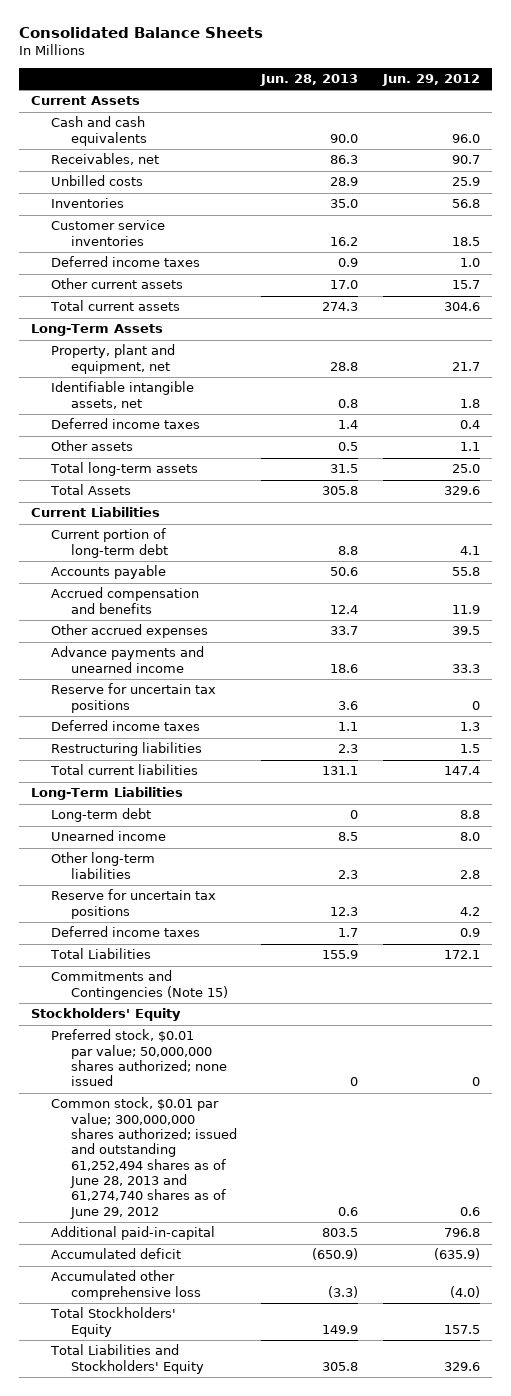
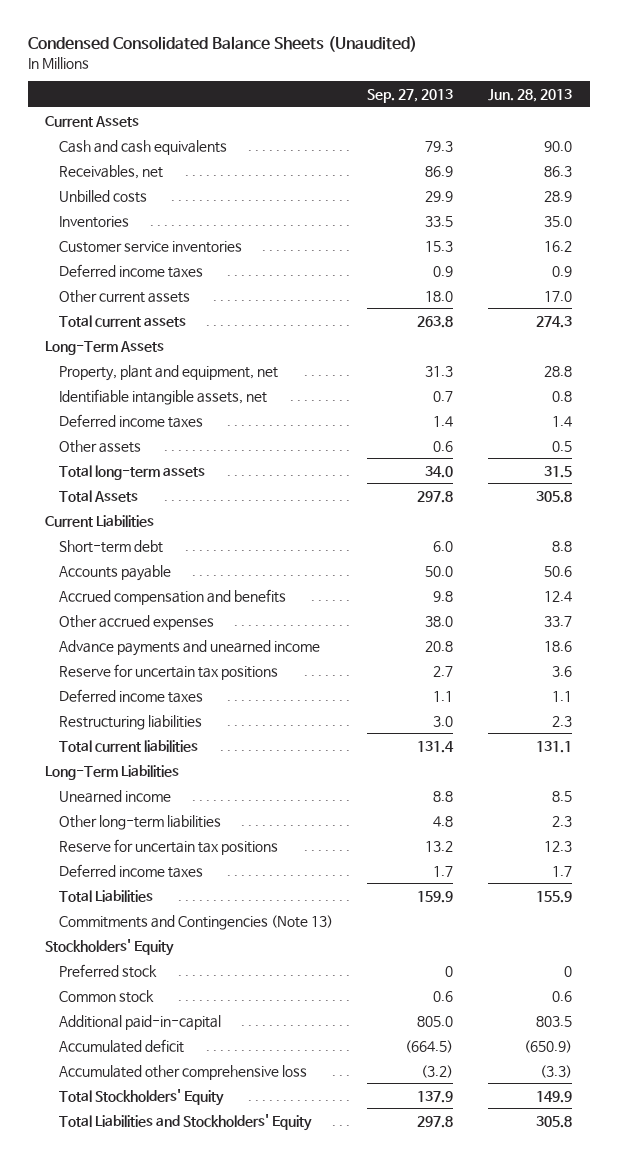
- Consolidated Balance Sheets
+ Condensed Consolidated Balance Sheets (Unaudited)
- | Jun. 28, 2013 | Jun. 29, 2012
+ | Sep. 27, 2013 | Jun. 28, 2013
- Current portion of long-term debt | 8.8 | 4.1
+ Short-term debt | 6.0 | 8.8
- Long-term debt | 0 | 8.8
- Commitments and Contingencies (Note 15)
+ Commitments and Contingencies (Note 13)
- Preferred stock, $0.01 par value; 50,000,000 shares authorized; none issued | 0 | 0
- Common stock, $0.01 par value; 300,000,000 shares authorized; issued and outstanding 61,252,494 shares as of June 28, 2013 and 61,274,740 shares as of June 29, 2012 | 0.6 | 0.6
+ Preferred stock | 0 | 0
+ Common stock | 0.6 | 0.6

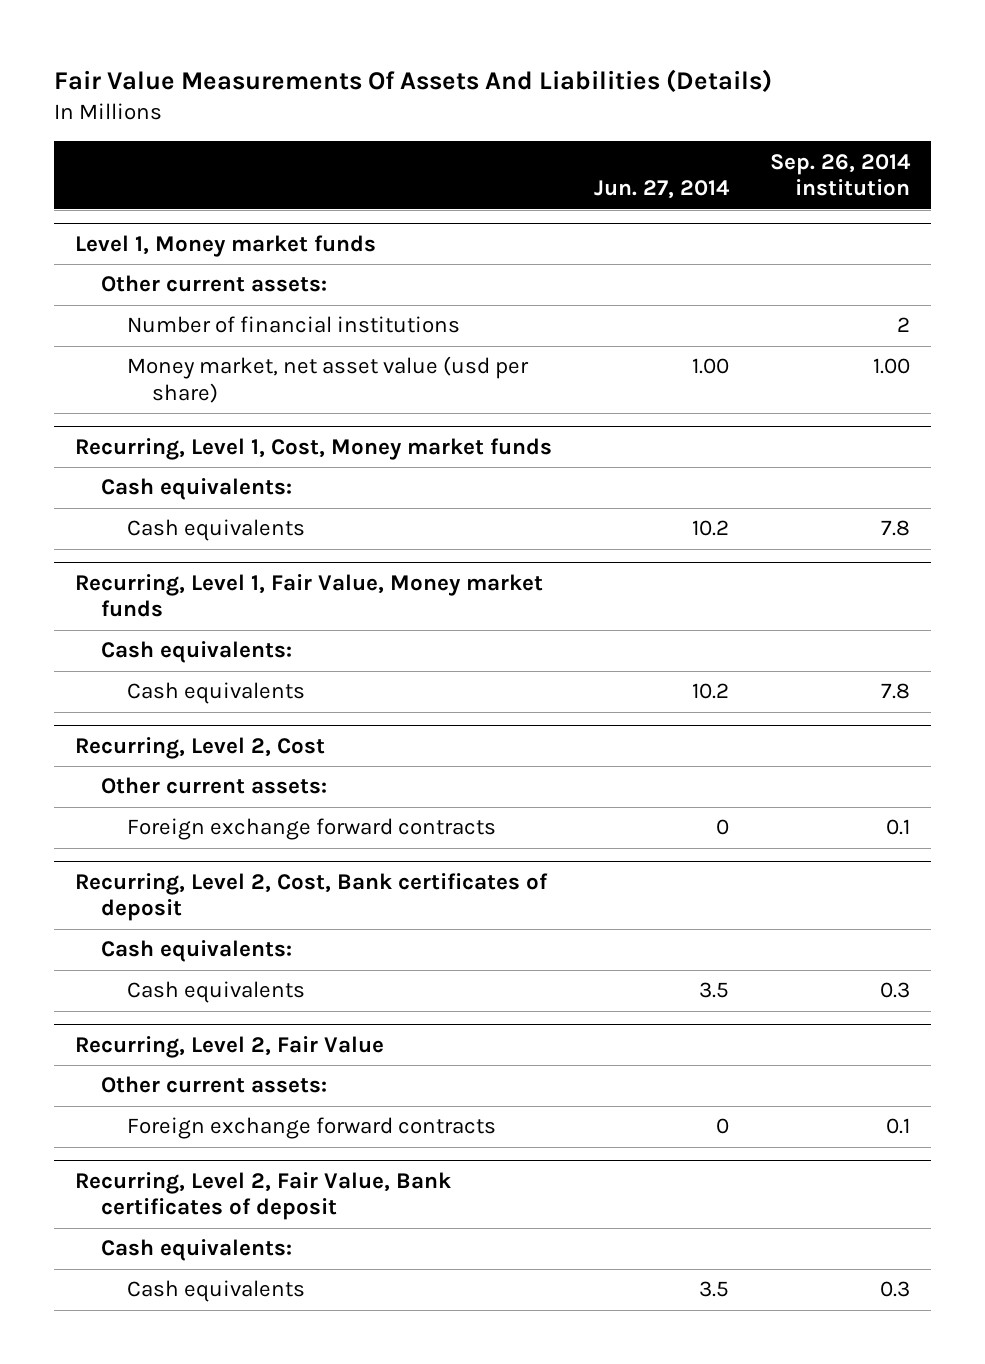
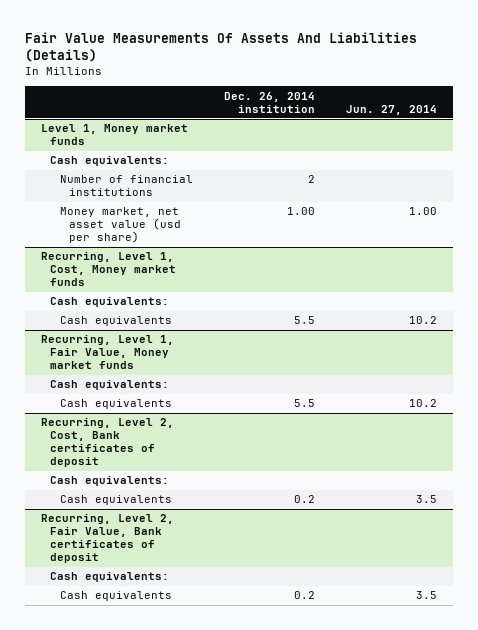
- | Jun. 27, 2014 | Sep. 26, 2014 institution
+ | Dec. 26, 2014 institution | Jun. 27, 2014
@ Level 1, Money market funds
- Other current assets:
+ Cash equivalents:
- Recurring, Level 2, Cost
- Other current assets:
- Foreign exchange forward contracts | 0 | 0.1
- Recurring, Level 2, Fair Value
- Other current assets:
- Foreign exchange forward contracts | 0 | 0.1

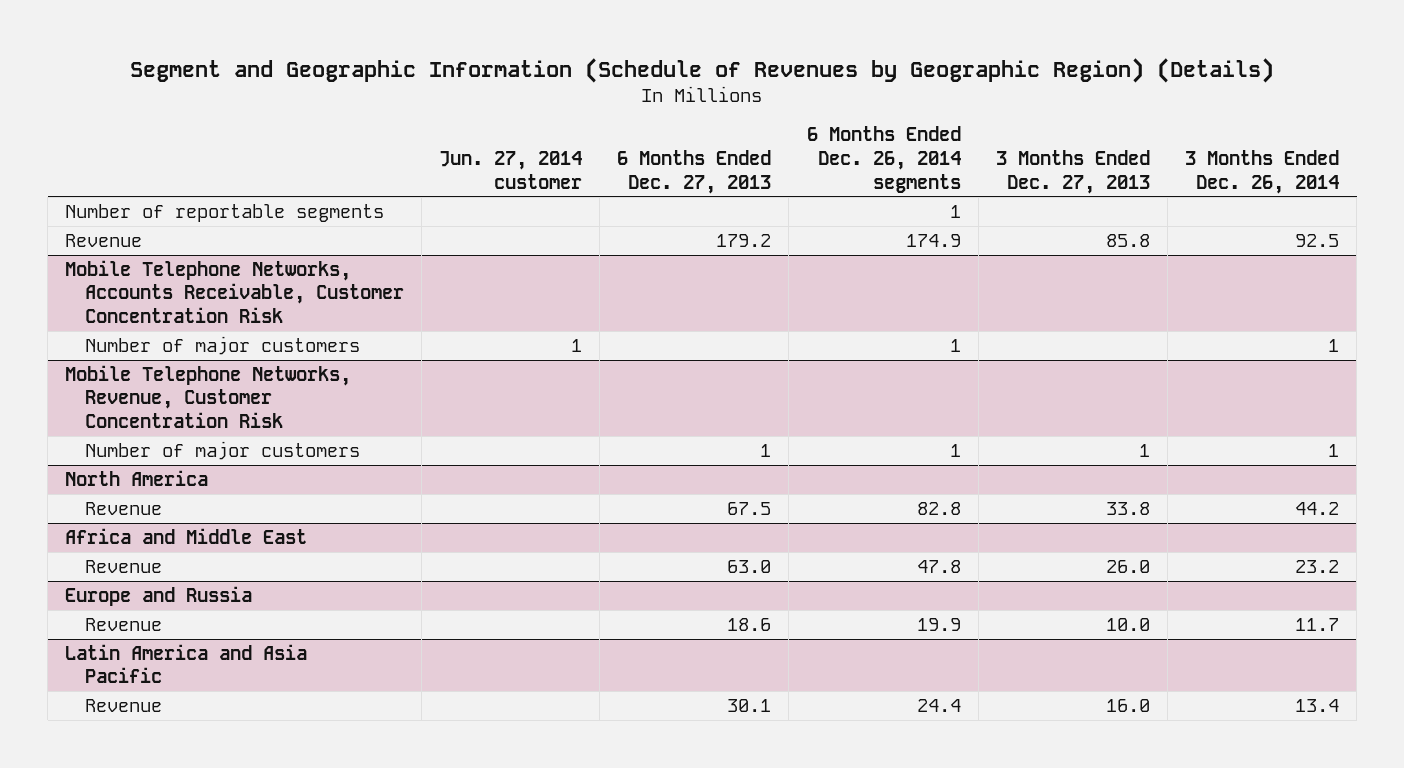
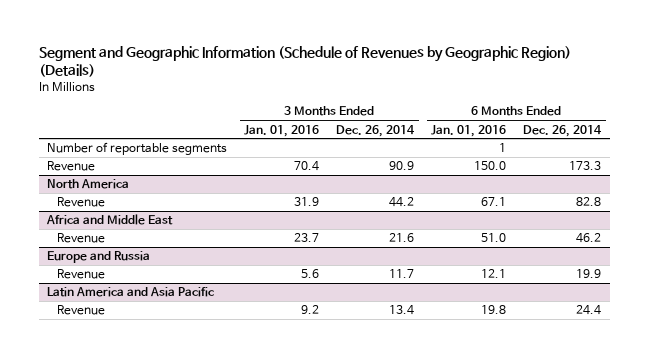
- | Jun. 27, 2014 customer | 6 Months Ended Dec. 27, 2013 | 6 Months Ended Dec. 26, 2014 segments | 3 Months Ended Dec. 27, 2013 | 3 Months Ended Dec. 26, 2014
+ | 3 Months Ended Jan. 01, 2016 | 3 Months Ended Dec. 26, 2014 | 6 Months Ended Jan. 01, 2016 | 6 Months Ended Dec. 26, 2014
- Revenue | | 179.2 | 174.9 | 85.8 | 92.5
- Mobile Telephone Networks, Accounts Receivable, Customer Concentration Risk
- Number of major customers | 1 | | 1 | | 1
- Mobile Telephone Networks, Revenue, Customer Concentration Risk
- Number of major customers | | 1 | 1 | 1 | 1
+ Revenue | 70.4 | 90.9 | 150.0 | 173.3
@ Africa and Middle East
- Revenue | | 63.0 | 47.8 | 26.0 | 23.2
+ Revenue | 23.7 | 21.6 | 51.0 | 46.2

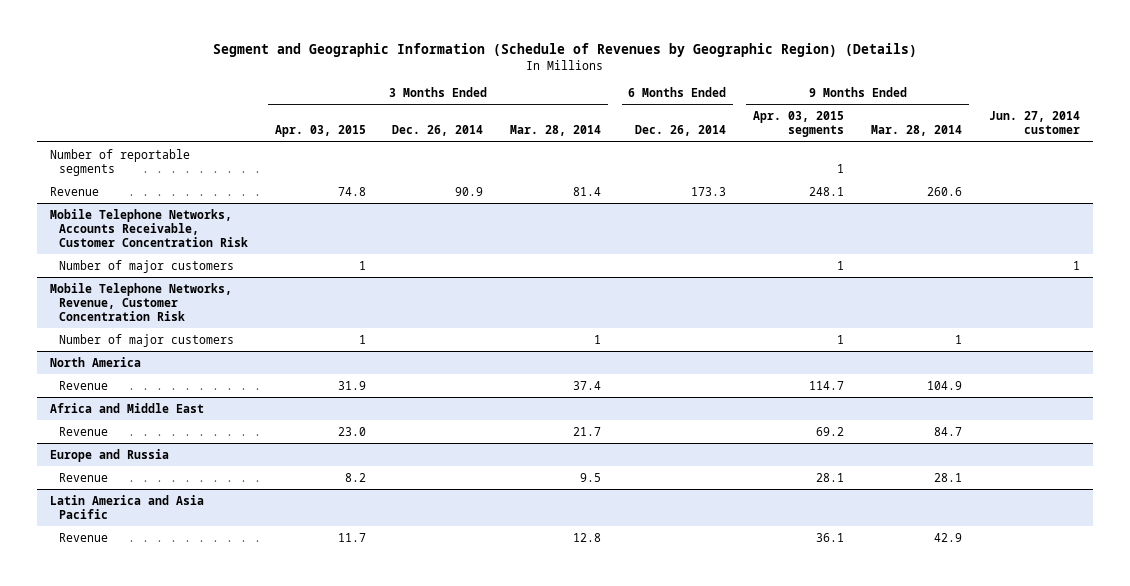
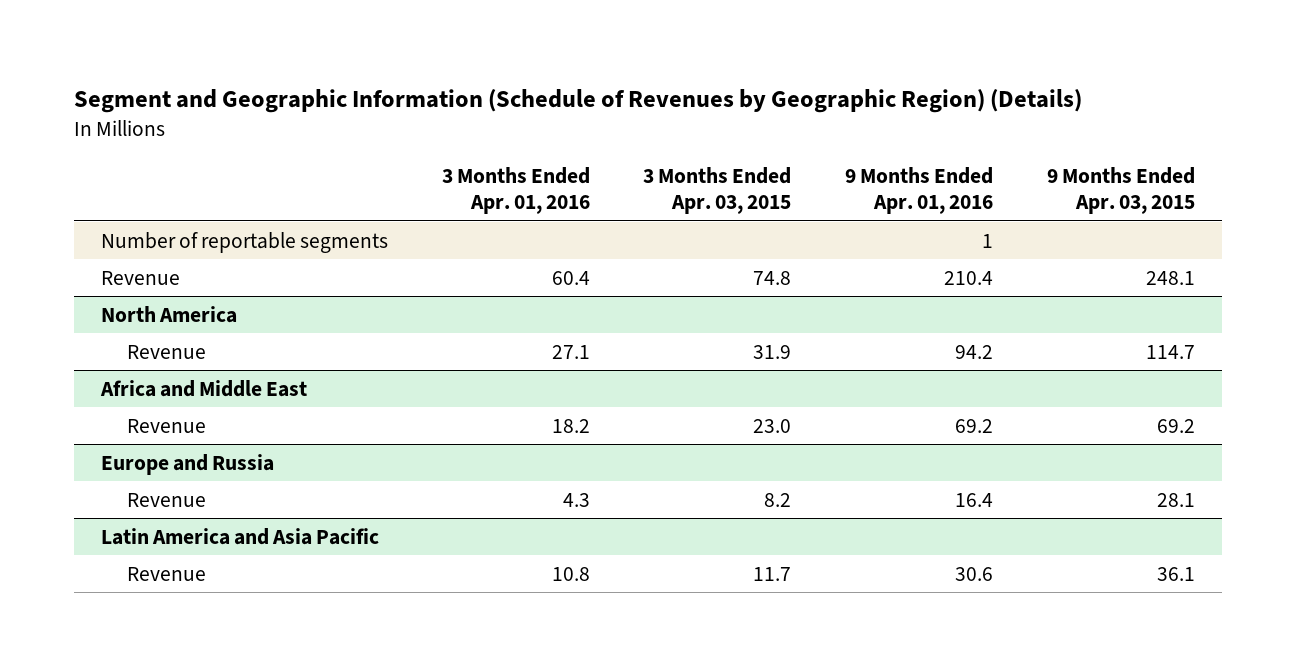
- | 3 Months Ended Apr. 03, 2015 | 3 Months Ended Dec. 26, 2014 | 3 Months Ended Mar. 28, 2014 | 6 Months Ended Dec. 26, 2014 | 9 Months Ended Apr. 03, 2015 segments | 9 Months Ended Mar. 28, 2014 | Jun. 27, 2014 customer
+ | 3 Months Ended Apr. 01, 2016 | 3 Months Ended Apr. 03, 2015 | 9 Months Ended Apr. 01, 2016 | 9 Months Ended Apr. 03, 2015
- Mobile Telephone Networks, Accounts Receivable, Customer Concentration Risk
- Number of major customers | 1 | | | | 1 | | 1
- Mobile Telephone Networks, Revenue, Customer Concentration Risk
- Number of major customers | 1 | | 1 | | 1 | 1 |

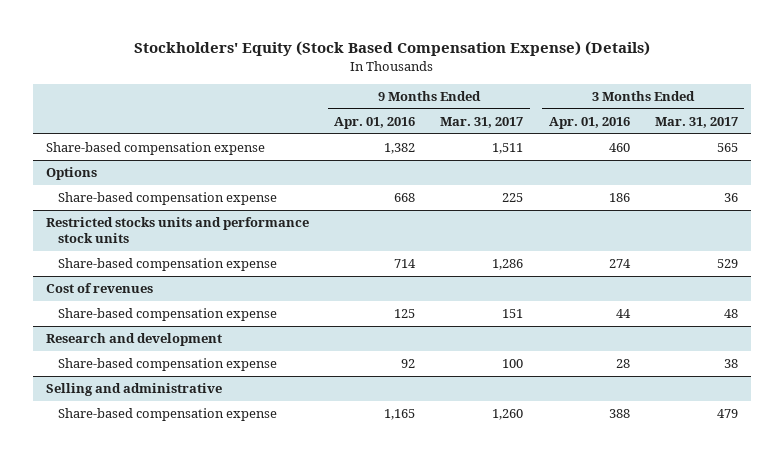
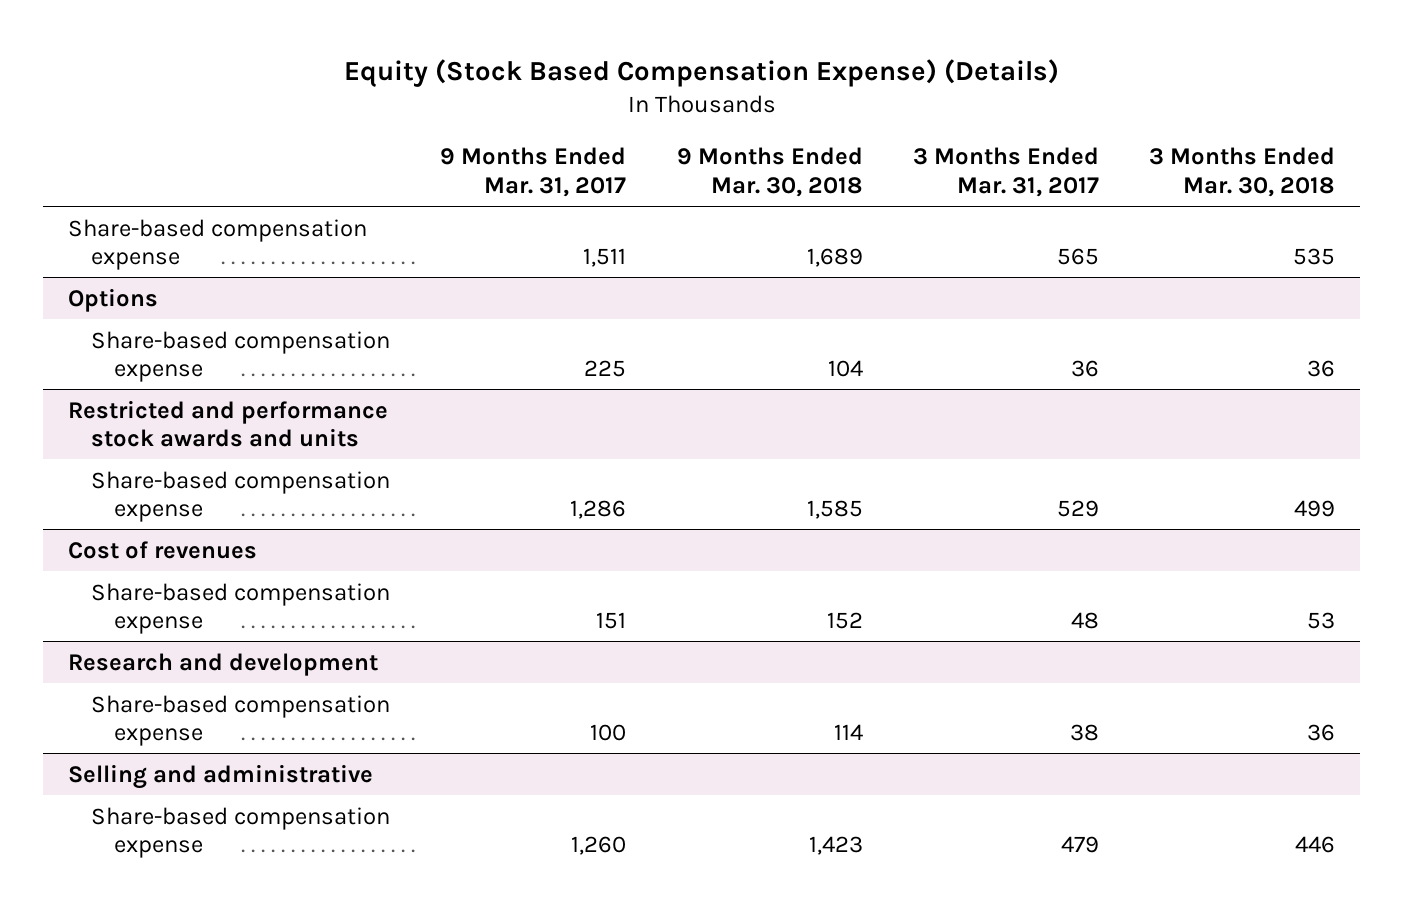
- Stockholders' Equity (Stock Based Compensation Expense) (Details)
+ Equity (Stock Based Compensation Expense) (Details)
- | 9 Months Ended Apr. 01, 2016 | 9 Months Ended Mar. 31, 2017 | 3 Months Ended Apr. 01, 2016 | 3 Months Ended Mar. 31, 2017
+ | 9 Months Ended Mar. 31, 2017 | 9 Months Ended Mar. 30, 2018 | 3 Months Ended Mar. 31, 2017 | 3 Months Ended Mar. 30, 2018
- Restricted stocks units and performance stock units
+ Restricted and performance stock awards and units

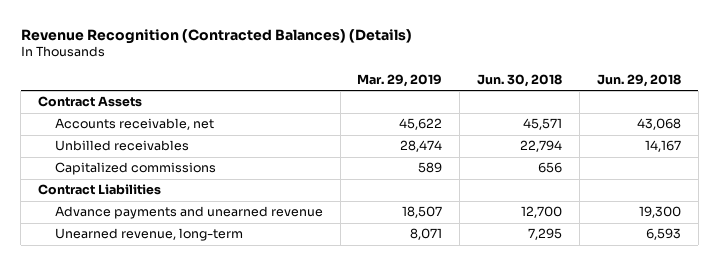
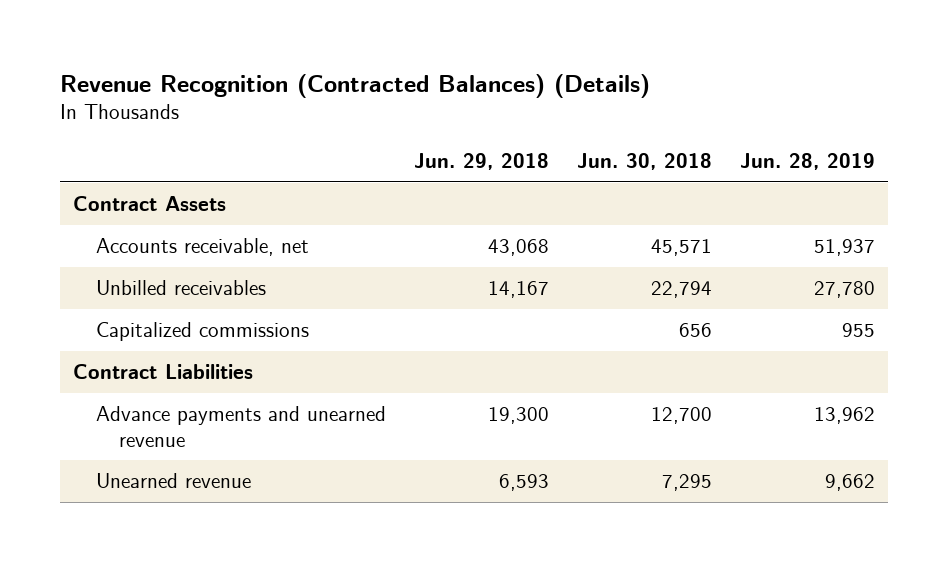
- | Mar. 29, 2019 | Jun. 30, 2018 | Jun. 29, 2018
+ | Jun. 29, 2018 | Jun. 30, 2018 | Jun. 28, 2019
- Unearned revenue, long-term | 8,071 | 7,295 | 6,593
+ Unearned revenue | 6,593 | 7,295 | 9,662

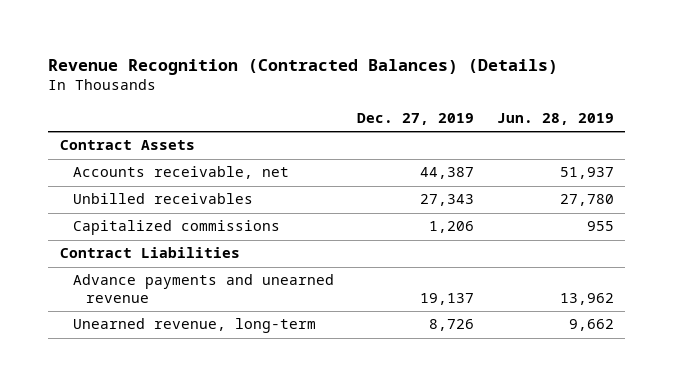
- | Jun. 29, 2018 | Jun. 30, 2018 | Jun. 28, 2019
+ | Dec. 27, 2019 | Jun. 28, 2019
- Unearned revenue | 6,593 | 7,295 | 9,662
+ Unearned revenue, long-term | 8,726 | 9,662

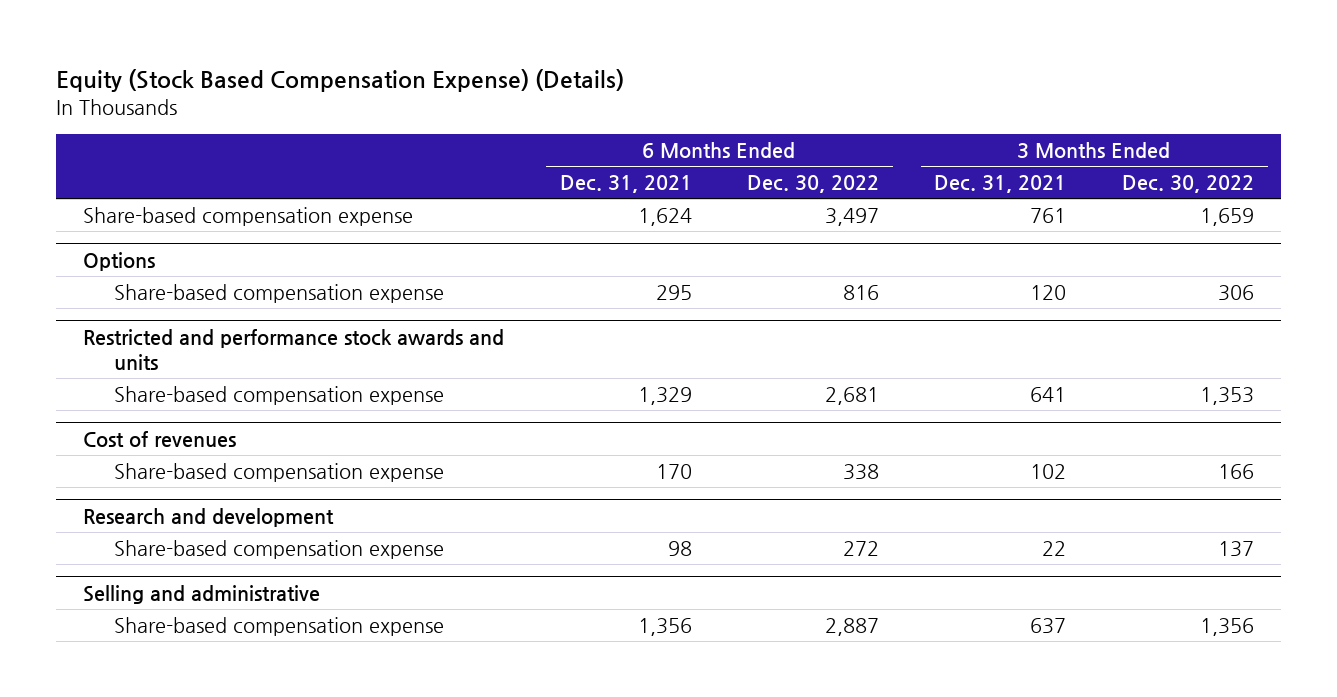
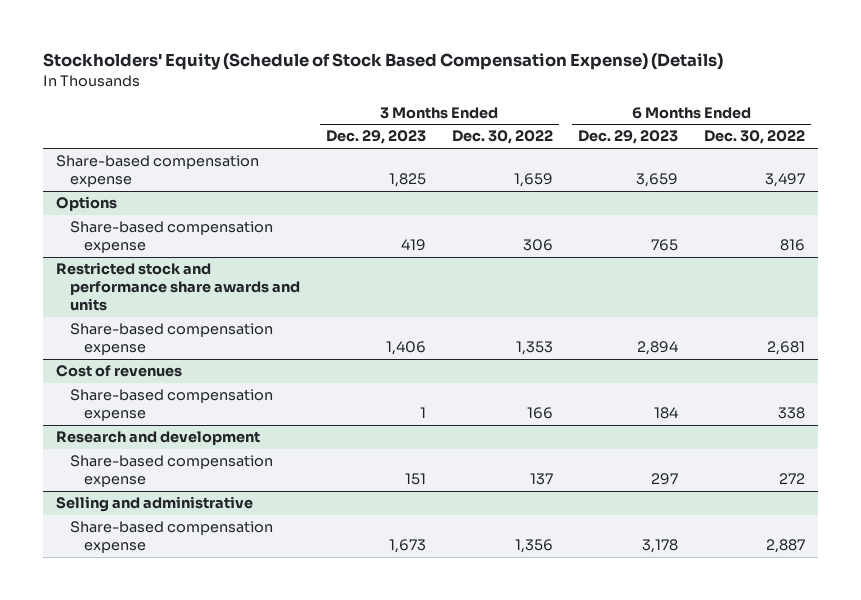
- Equity (Stock Based Compensation Expense) (Details)
+ Stockholders' Equity (Schedule of Stock Based Compensation Expense) (Details)
- | 6 Months Ended Dec. 31, 2021 | 6 Months Ended Dec. 30, 2022 | 3 Months Ended Dec. 31, 2021 | 3 Months Ended Dec. 30, 2022
+ | 3 Months Ended Dec. 29, 2023 | 3 Months Ended Dec. 30, 2022 | 6 Months Ended Dec. 29, 2023 | 6 Months Ended Dec. 30, 2022
- Restricted and performance stock awards and units
+ Restricted stock and performance share awards and units

